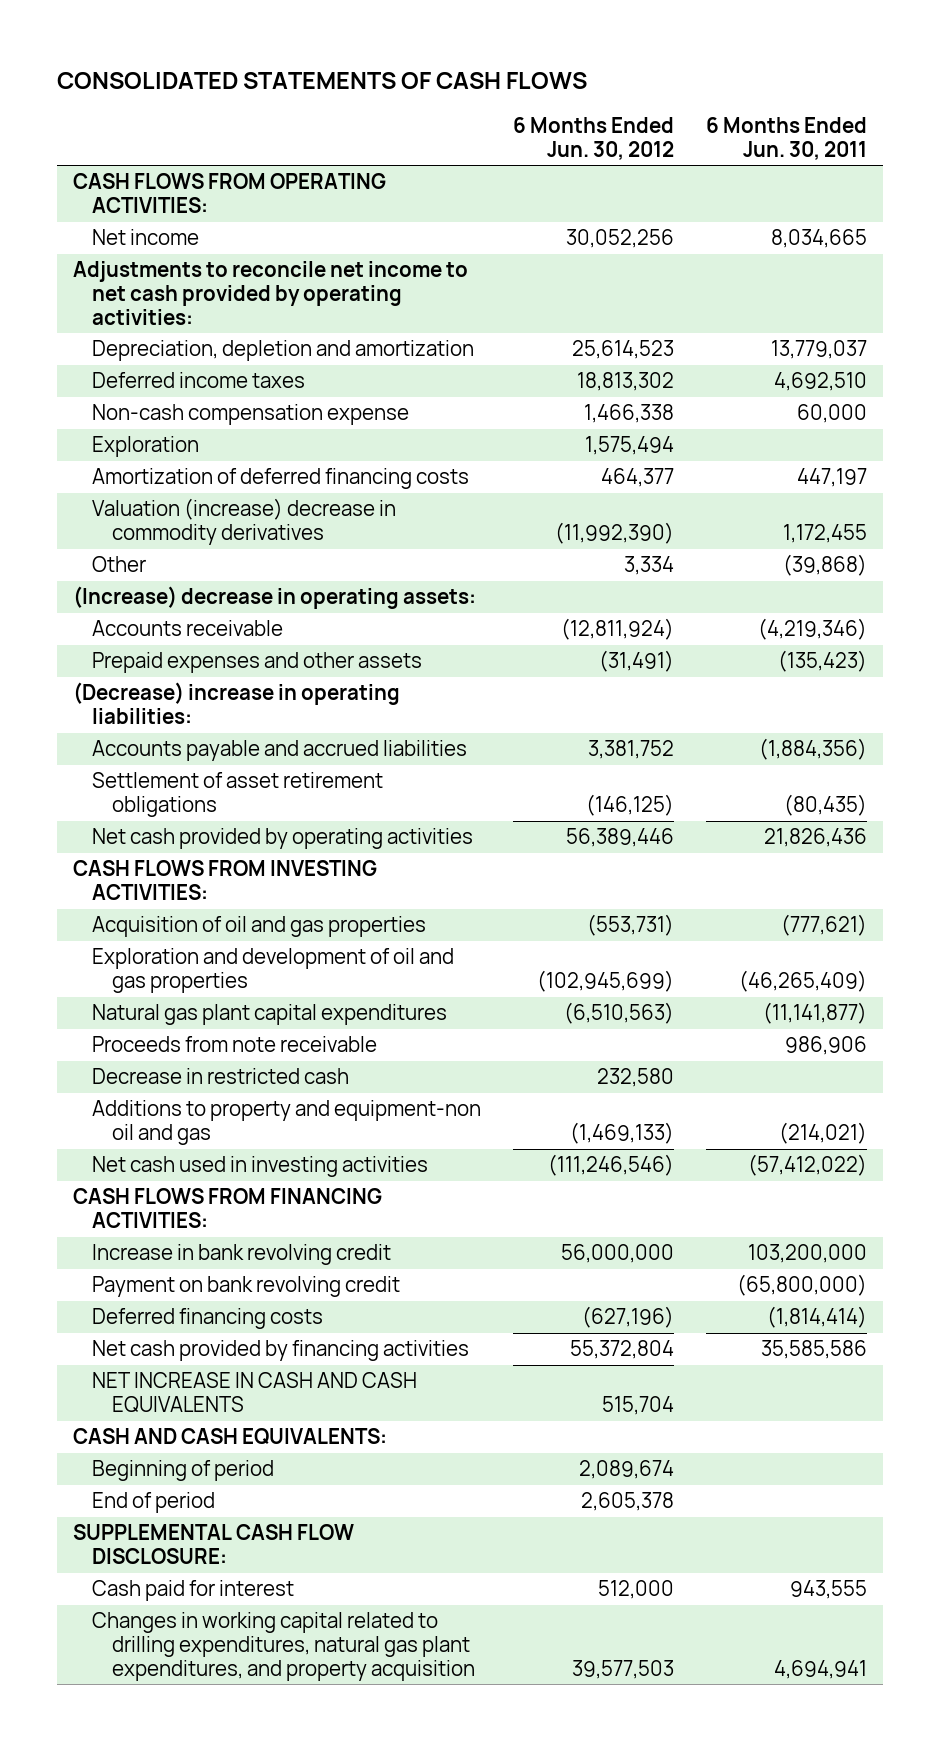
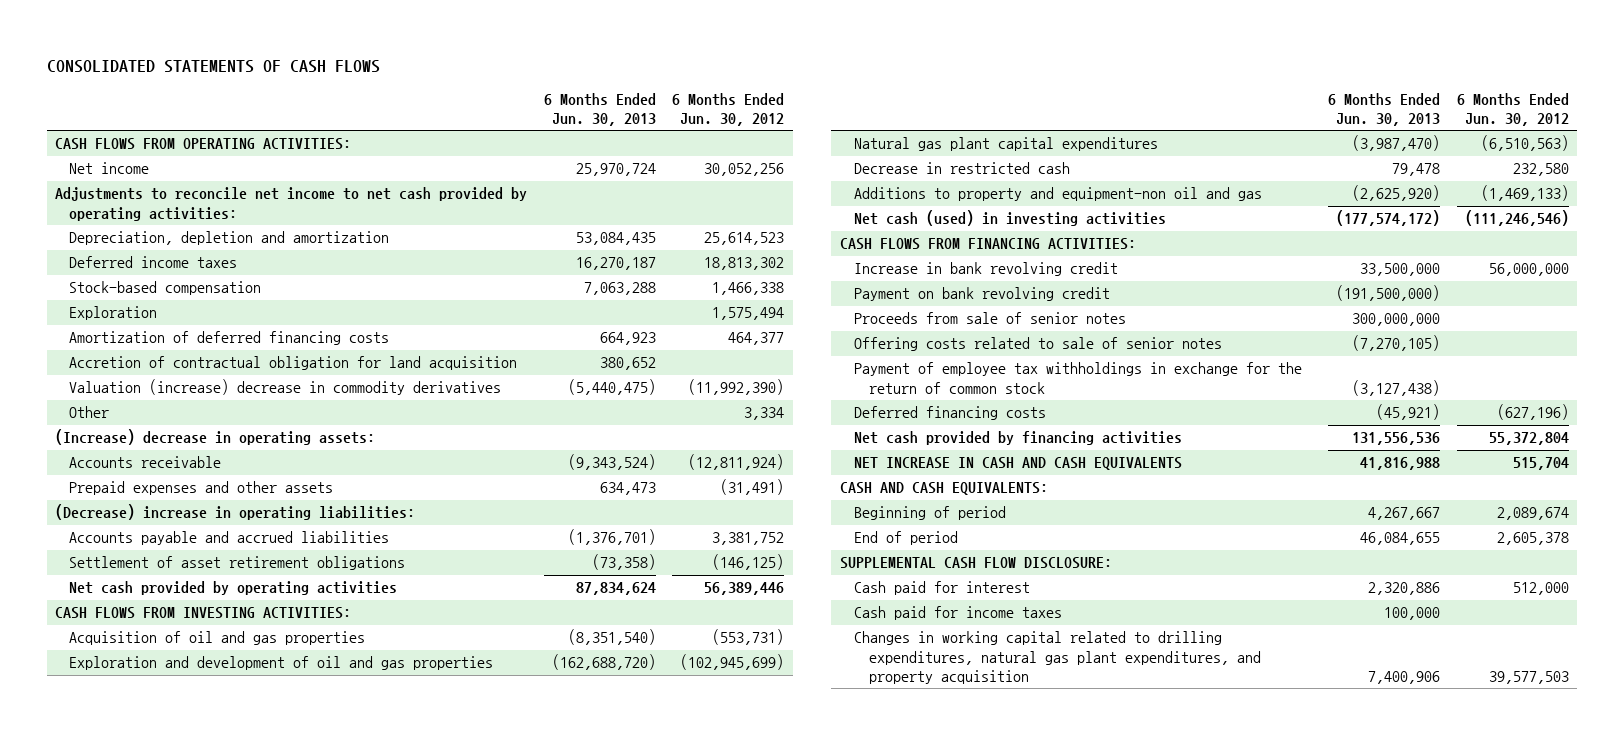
- | 6 Months Ended Jun. 30, 2012 | 6 Months Ended Jun. 30, 2011
+ | 6 Months Ended Jun. 30, 2013 | 6 Months Ended Jun. 30, 2012
- Non-cash compensation expense | 1,466,338 | 60,000
+ Stock-based compensation | 7,063,288 | 1,466,338
+ Accretion of contractual obligation for land acquisition | 380,652 |
- Proceeds from note receivable | | 986,906
- Net cash used in investing activities | (111,246,546) | (57,412,022)
+ Net cash (used) in investing activities | (177,574,172) | (111,246,546)
+ Proceeds from sale of senior notes | 300,000,000 |
+ Offering costs related to sale of senior notes | (7,270,105) |
+ Payment of employee tax withholdings in exchange for the return of common stock | (3,127,438) |
+ Cash paid for income taxes | 100,000 |

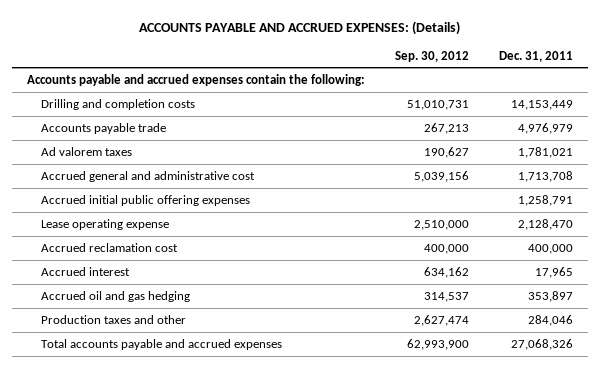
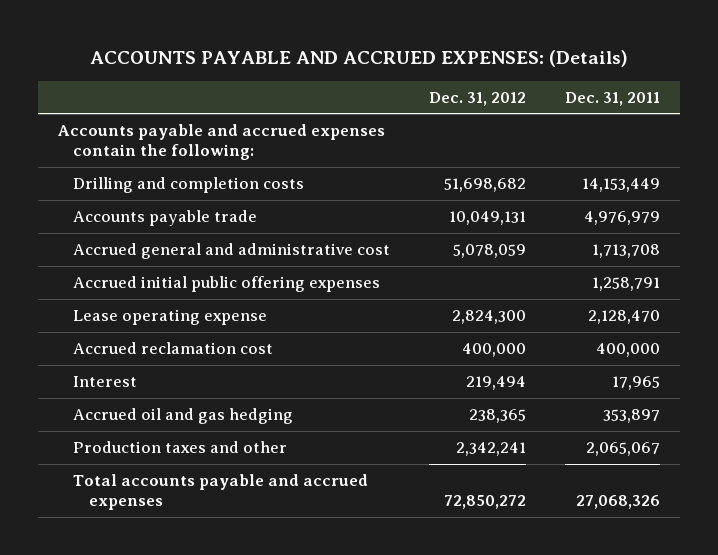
- | Sep. 30, 2012 | Dec. 31, 2011
+ | Dec. 31, 2012 | Dec. 31, 2011
- Ad valorem taxes | 190,627 | 1,781,021
- Accrued interest | 634,162 | 17,965
+ Interest | 219,494 | 17,965
- Production taxes and other | 2,627,474 | 284,046
+ Production taxes and other | 2,342,241 | 2,065,067

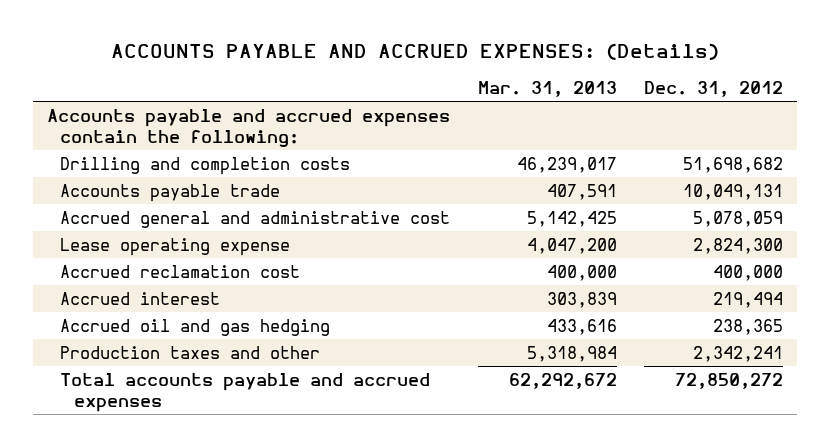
- | Dec. 31, 2012 | Dec. 31, 2011
+ | Mar. 31, 2013 | Dec. 31, 2012
- Accrued initial public offering expenses | | 1,258,791
- Interest | 219,494 | 17,965
+ Accrued interest | 303,839 | 219,494

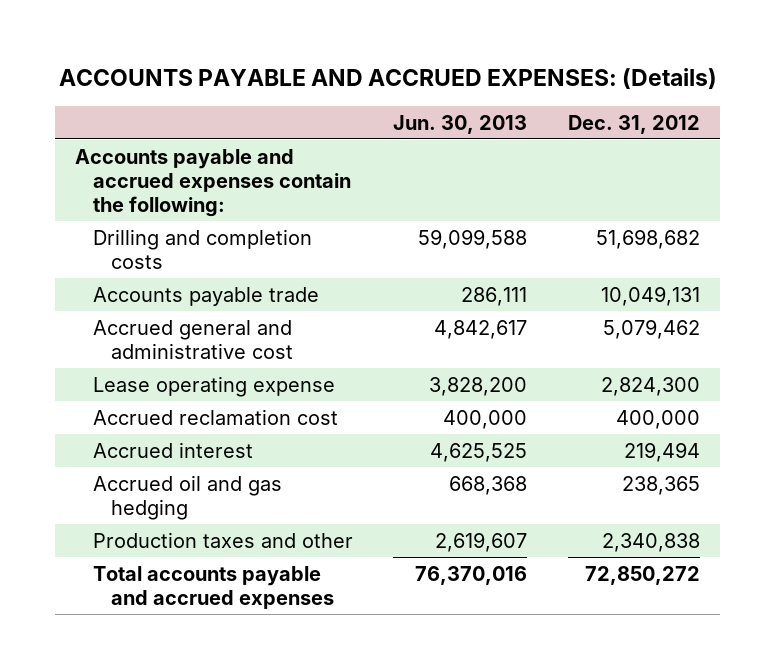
- | Mar. 31, 2013 | Dec. 31, 2012
+ | Jun. 30, 2013 | Dec. 31, 2012
- Accrued general and administrative cost | 5,142,425 | 5,078,059
+ Accrued general and administrative cost | 4,842,617 | 5,079,462
- Production taxes and other | 5,318,984 | 2,342,241
+ Production taxes and other | 2,619,607 | 2,340,838

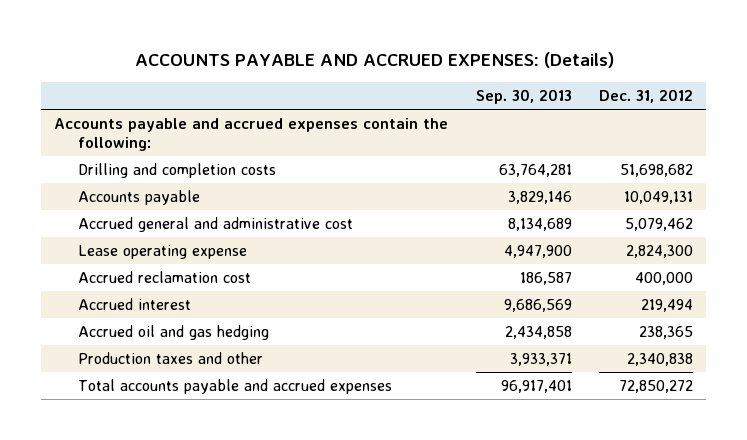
- | Jun. 30, 2013 | Dec. 31, 2012
+ | Sep. 30, 2013 | Dec. 31, 2012
- Accounts payable trade | 286,111 | 10,049,131
+ Accounts payable | 3,829,146 | 10,049,131

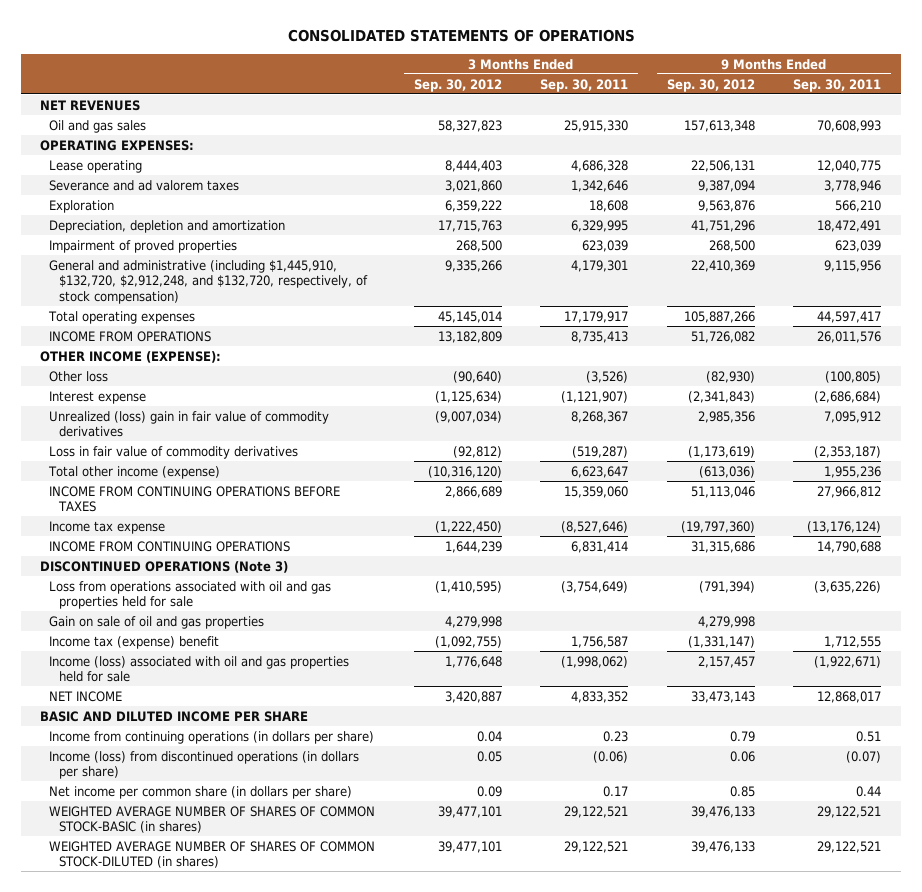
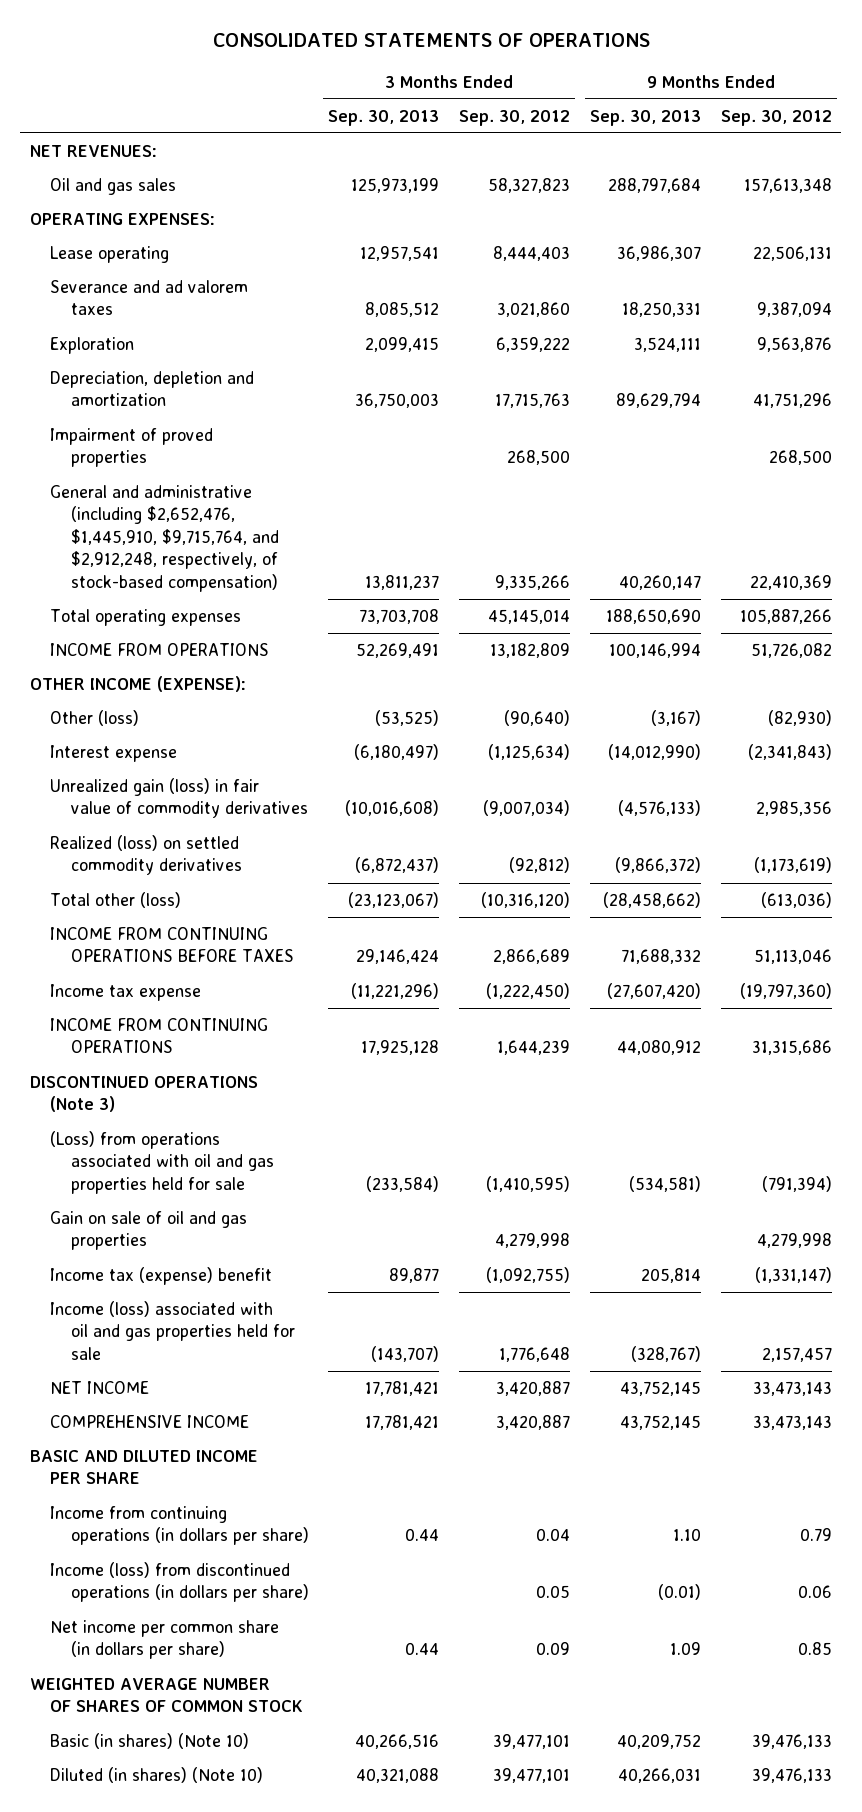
- | 3 Months Ended Sep. 30, 2012 | 3 Months Ended Sep. 30, 2011 | 9 Months Ended Sep. 30, 2012 | 9 Months Ended Sep. 30, 2011
+ | 3 Months Ended Sep. 30, 2013 | 3 Months Ended Sep. 30, 2012 | 9 Months Ended Sep. 30, 2013 | 9 Months Ended Sep. 30, 2012
- NET REVENUES
+ NET REVENUES:
- General and administrative (including $1,445,910, $132,720, $2,912,248, and $132,720, respectively, of stock compensation) | 9,335,266 | 4,179,301 | 22,410,369 | 9,115,956
+ General and administrative (including $2,652,476, $1,445,910, $9,715,764, and $2,912,248, respectively, of stock-based compensation) | 13,811,237 | 9,335,266 | 40,260,147 | 22,410,369
- Other loss | (90,640) | (3,526) | (82,930) | (100,805)
+ Other (loss) | (53,525) | (90,640) | (3,167) | (82,930)
- Unrealized (loss) gain in fair value of commodity derivatives | (9,007,034) | 8,268,367 | 2,985,356 | 7,095,912
- Loss in fair value of commodity derivatives | (92,812) | (519,287) | (1,173,619) | (2,353,187)
- Total other income (expense) | (10,316,120) | 6,623,647 | (613,036) | 1,955,236
+ Unrealized gain (loss) in fair value of commodity derivatives | (10,016,608) | (9,007,034) | (4,576,133) | 2,985,356
+ Realized (loss) on settled commodity derivatives | (6,872,437) | (92,812) | (9,866,372) | (1,173,619)
+ Total other (loss) | (23,123,067) | (10,316,120) | (28,458,662) | (613,036)
- Loss from operations associated with oil and gas properties held for sale | (1,410,595) | (3,754,649) | (791,394) | (3,635,226)
+ (Loss) from operations associated with oil and gas properties held for sale | (233,584) | (1,410,595) | (534,581) | (791,394)
+ COMPREHENSIVE INCOME | 17,781,421 | 3,420,887 | 43,752,145 | 33,473,143
- WEIGHTED AVERAGE NUMBER OF SHARES OF COMMON STOCK-BASIC (in shares) | 39,477,101 | 29,122,521 | 39,476,133 | 29,122,521
- WEIGHTED AVERAGE NUMBER OF SHARES OF COMMON STOCK-DILUTED (in shares) | 39,477,101 | 29,122,521 | 39,476,133 | 29,122,521
+ WEIGHTED AVERAGE NUMBER OF SHARES OF COMMON STOCK
+ Basic (in shares) (Note 10) | 40,266,516 | 39,477,101 | 40,209,752 | 39,476,133
+ Diluted (in shares) (Note 10) | 40,321,088 | 39,477,101 | 40,266,031 | 39,476,133

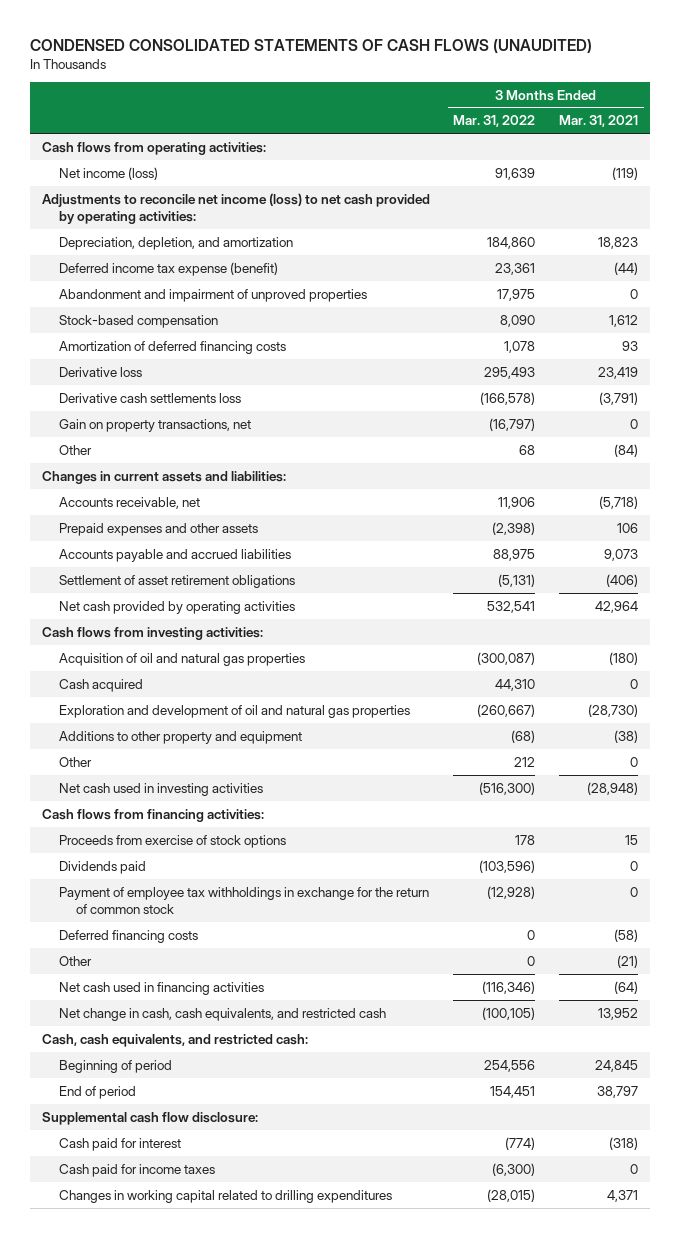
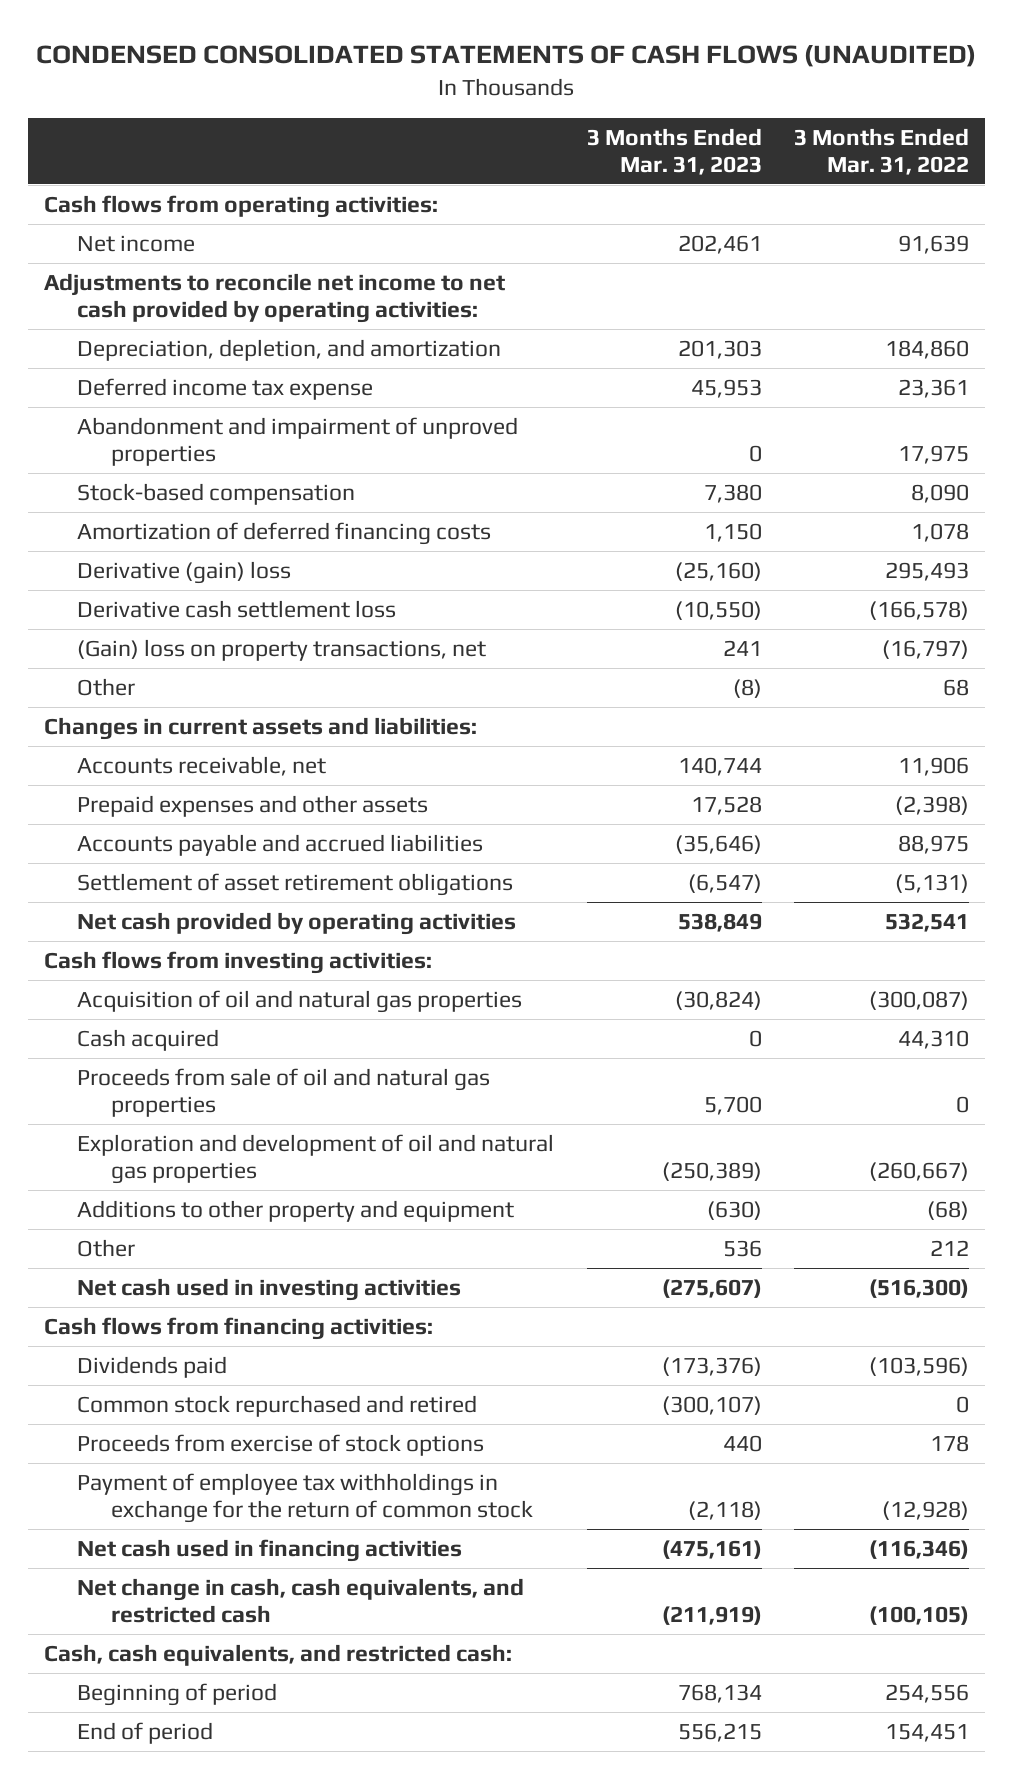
- | 3 Months Ended Mar. 31, 2022 | 3 Months Ended Mar. 31, 2021
+ | 3 Months Ended Mar. 31, 2023 | 3 Months Ended Mar. 31, 2022
- Net income (loss) | 91,639 | (119)
- Adjustments to reconcile net income (loss) to net cash provided by operating activities:
+ Net income | 202,461 | 91,639
+ Adjustments to reconcile net income to net cash provided by operating activities:
- Deferred income tax expense (benefit) | 23,361 | (44)
+ Deferred income tax expense | 45,953 | 23,361
- Derivative loss | 295,493 | 23,419
- Derivative cash settlements loss | (166,578) | (3,791)
- Gain on property transactions, net | (16,797) | 0
+ Derivative (gain) loss | (25,160) | 295,493
+ Derivative cash settlement loss | (10,550) | (166,578)
+ (Gain) loss on property transactions, net | 241 | (16,797)
+ Proceeds from sale of oil and natural gas properties | 5,700 | 0
+ Common stock repurchased and retired | (300,107) | 0
moved down: Proceeds from exercise of stock options | 440 | 178
- Deferred financing costs | 0 | (58)
- Other | 0 | (21)
- Supplemental cash flow disclosure:
- Cash paid for interest | (774) | (318)
- Cash paid for income taxes | (6,300) | 0
- Changes in working capital related to drilling expenditures | (28,015) | 4,371

